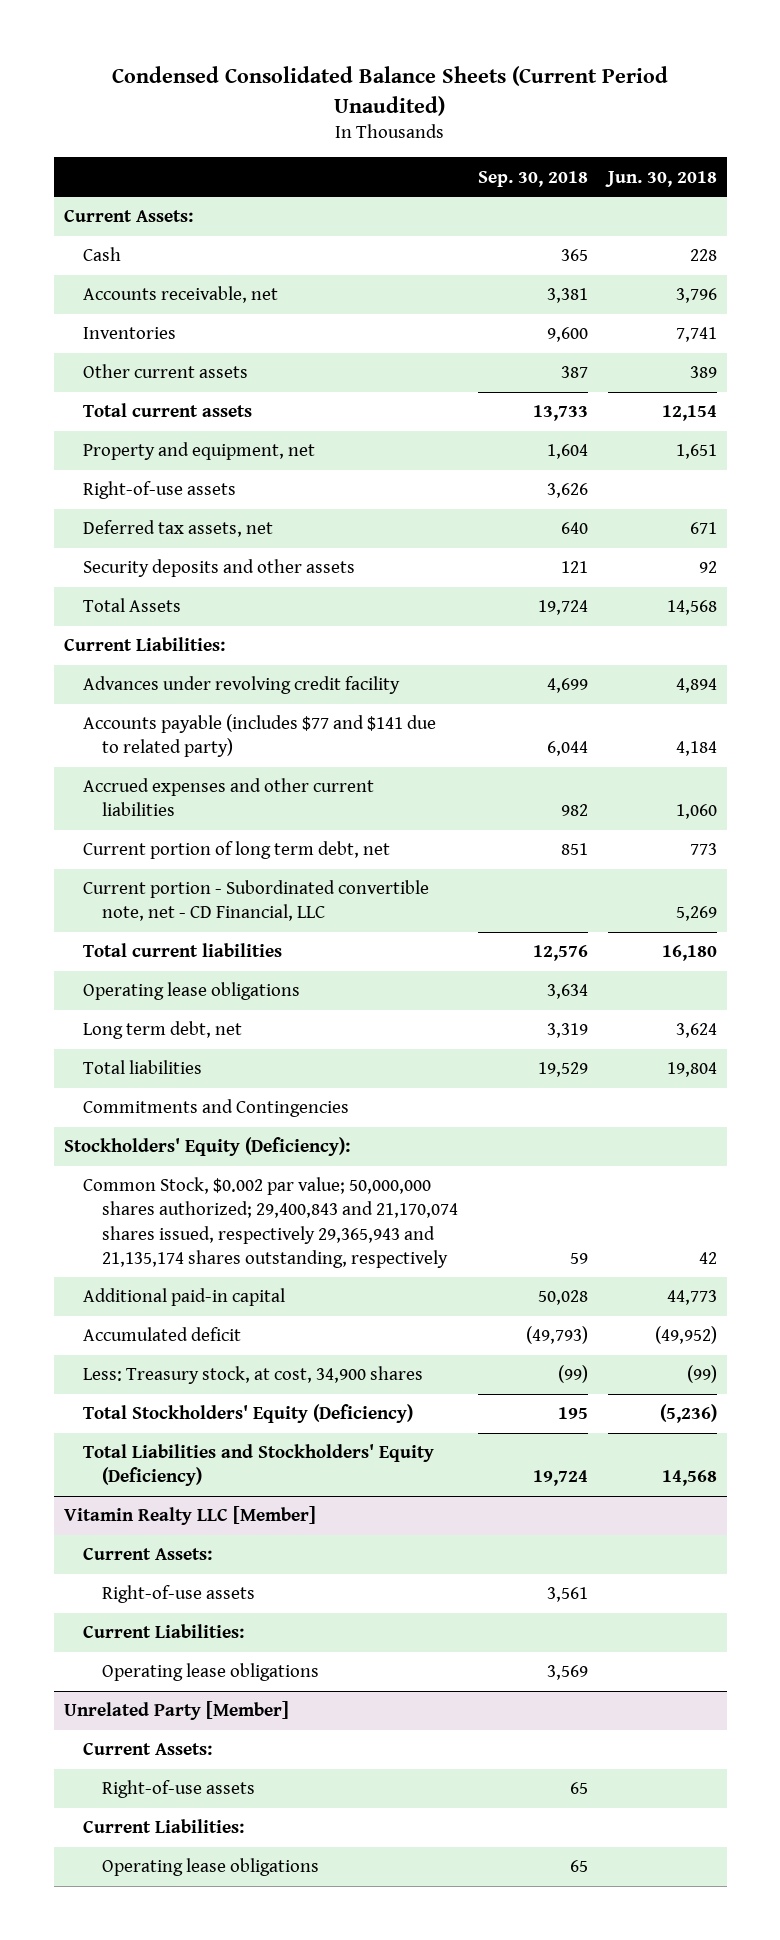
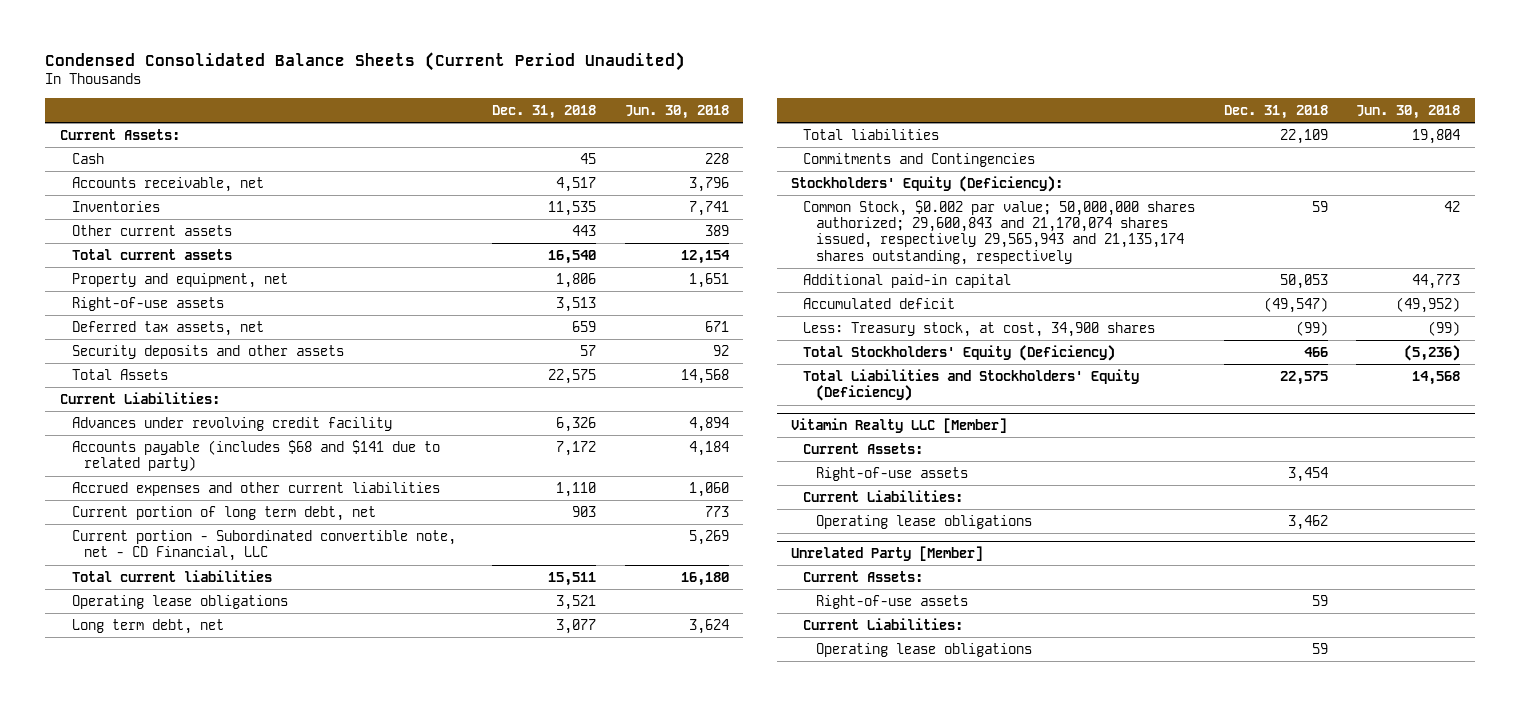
- | Sep. 30, 2018 | Jun. 30, 2018
+ | Dec. 31, 2018 | Jun. 30, 2018
- Accounts payable (includes $77 and $141 due to related party) | 6,044 | 4,184
+ Accounts payable (includes $68 and $141 due to related party) | 7,172 | 4,184
- Common Stock, $0.002 par value; 50,000,000 shares authorized; 29,400,843 and 21,170,074 shares issued, respectively 29,365,943 and 21,135,174 shares outstanding, respectively | 59 | 42
+ Common Stock, $0.002 par value; 50,000,000 shares authorized; 29,600,843 and 21,170,074 shares issued, respectively 29,565,943 and 21,135,174 shares outstanding, respectively | 59 | 42

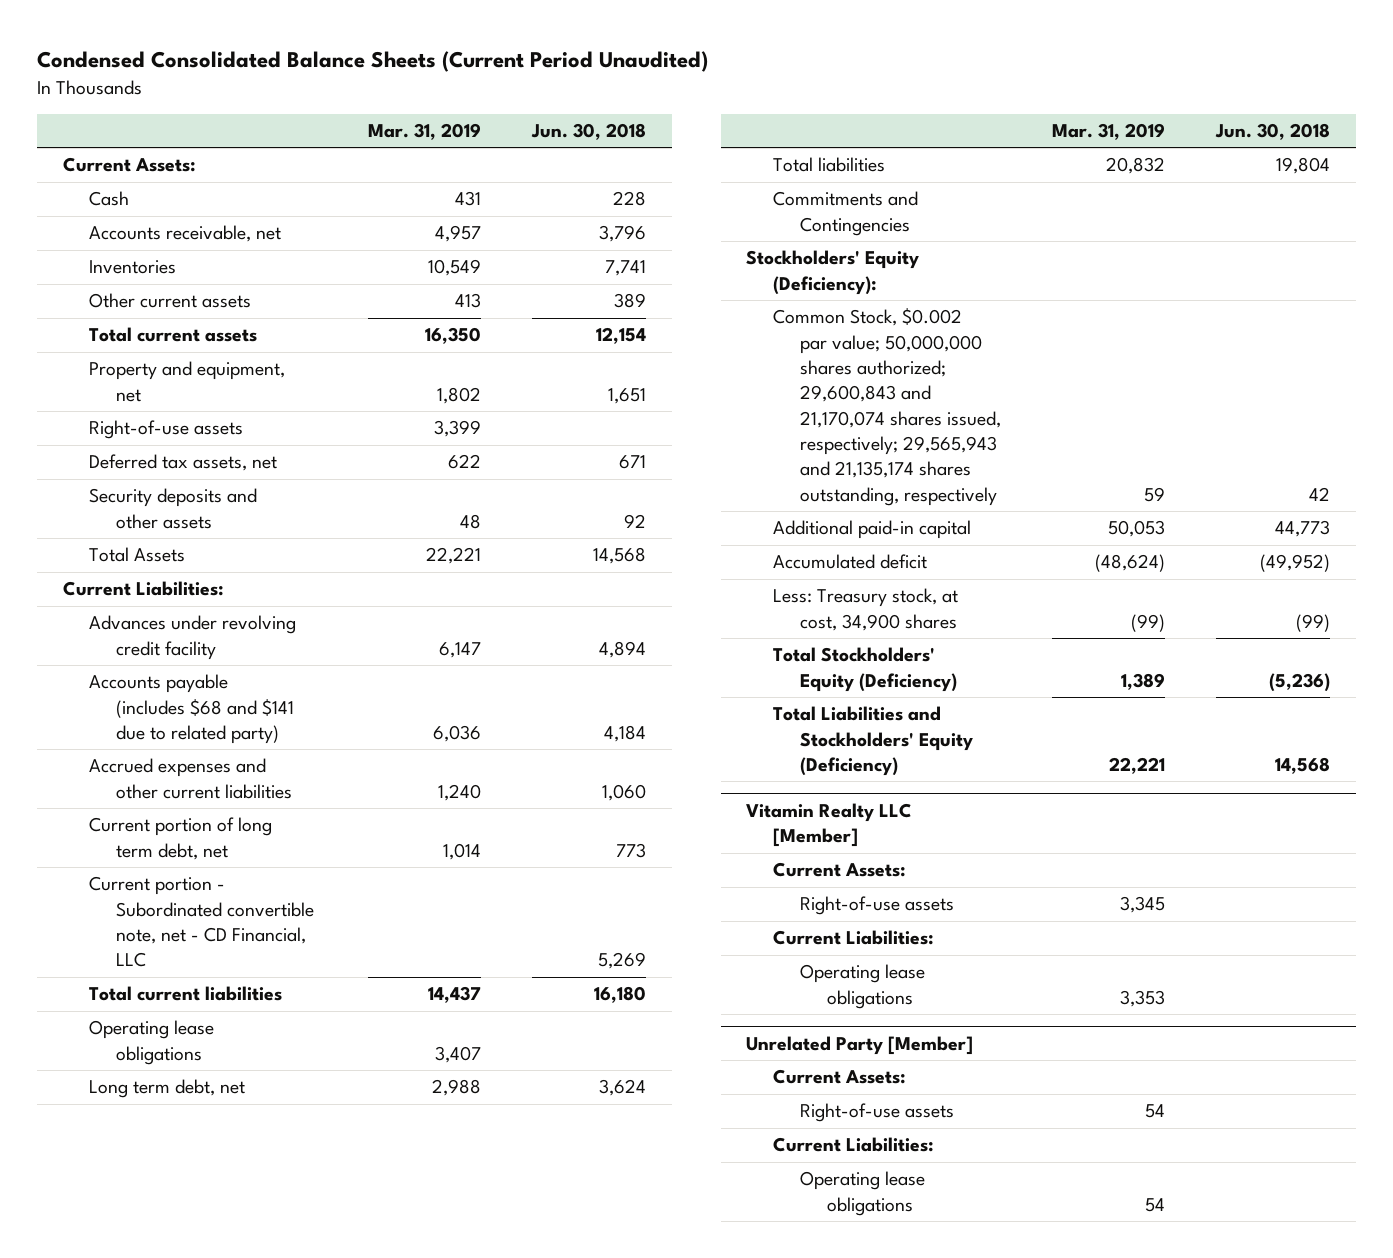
- | Dec. 31, 2018 | Jun. 30, 2018
+ | Mar. 31, 2019 | Jun. 30, 2018
- Common Stock, $0.002 par value; 50,000,000 shares authorized; 29,600,843 and 21,170,074 shares issued, respectively 29,565,943 and 21,135,174 shares outstanding, respectively | 59 | 42
+ Common Stock, $0.002 par value; 50,000,000 shares authorized; 29,600,843 and 21,170,074 shares issued, respectively; 29,565,943 and 21,135,174 shares outstanding, respectively | 59 | 42

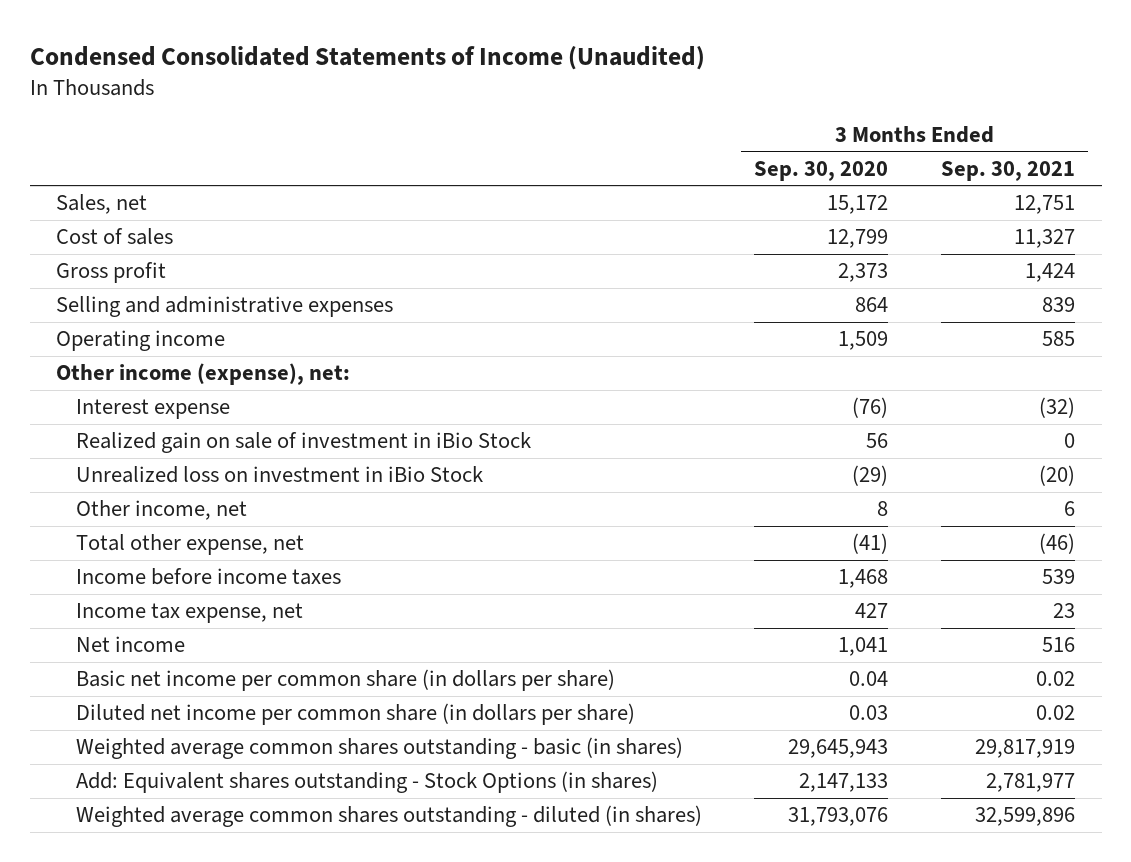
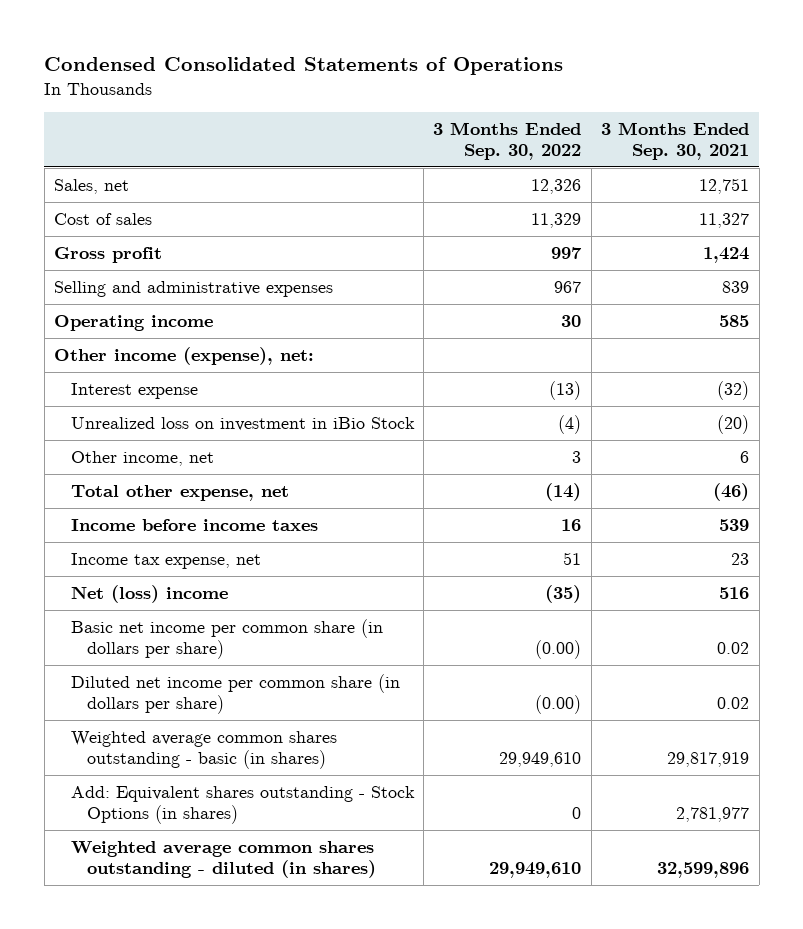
- Condensed Consolidated Statements of Income (Unaudited)
+ Condensed Consolidated Statements of Operations
- | 3 Months Ended Sep. 30, 2020 | 3 Months Ended Sep. 30, 2021
+ | 3 Months Ended Sep. 30, 2022 | 3 Months Ended Sep. 30, 2021
- Realized gain on sale of investment in iBio Stock | 56 | 0
- Net income | 1,041 | 516
+ Net (loss) income | (35) | 516

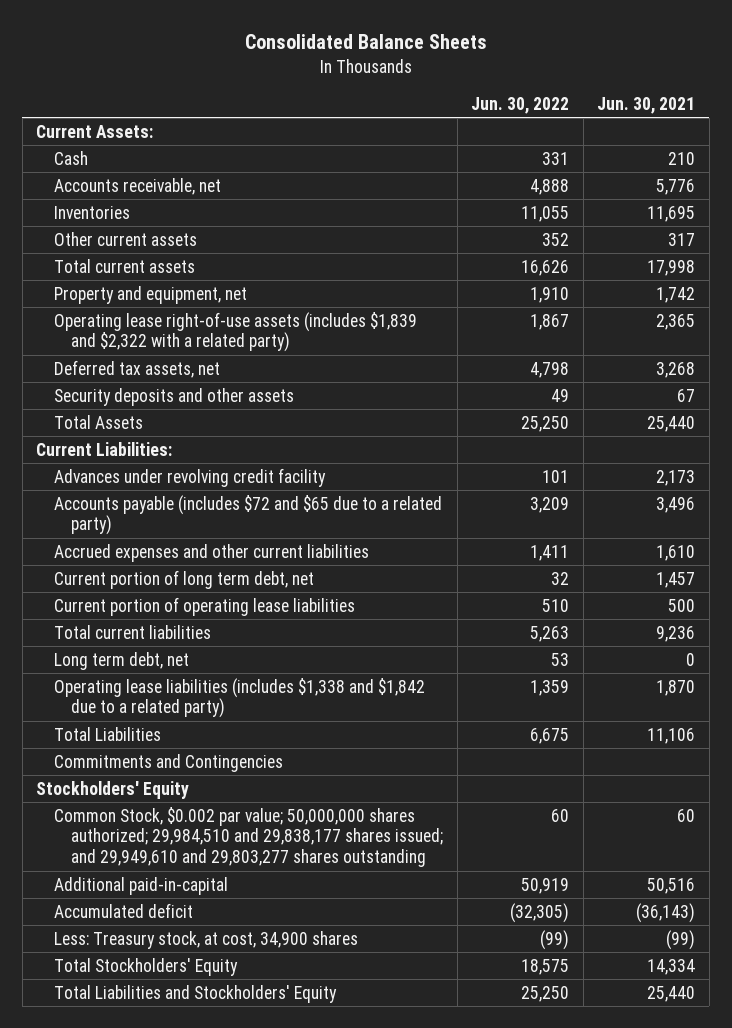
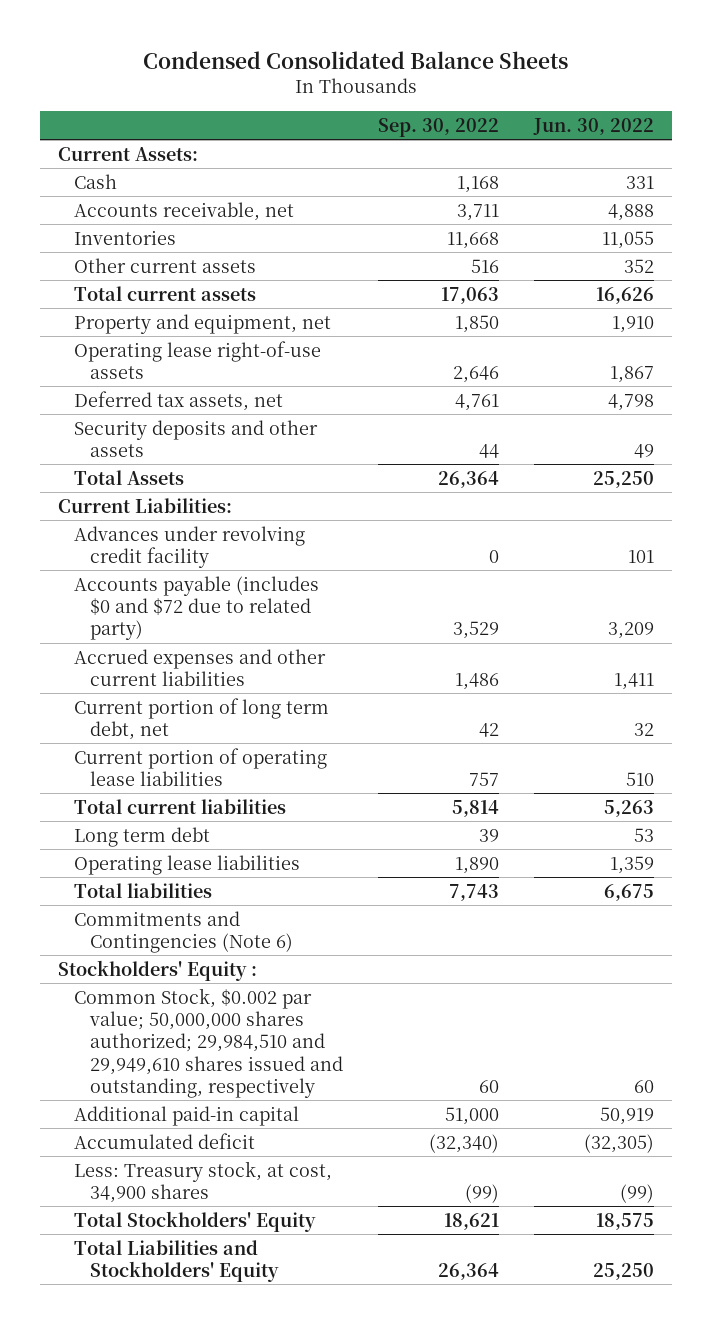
- Consolidated Balance Sheets
+ Condensed Consolidated Balance Sheets
- | Jun. 30, 2022 | Jun. 30, 2021
+ | Sep. 30, 2022 | Jun. 30, 2022
- Operating lease right-of-use assets (includes $1,839 and $2,322 with a related party) | 1,867 | 2,365
+ Operating lease right-of-use assets | 2,646 | 1,867
- Accounts payable (includes $72 and $65 due to a related party) | 3,209 | 3,496
+ Accounts payable (includes $0 and $72 due to related party) | 3,529 | 3,209
- Long term debt, net | 53 | 0
- Operating lease liabilities (includes $1,338 and $1,842 due to a related party) | 1,359 | 1,870
- Total Liabilities | 6,675 | 11,106
- Commitments and Contingencies
- Stockholders' Equity
- Common Stock, $0.002 par value; 50,000,000 shares authorized; 29,984,510 and 29,838,177 shares issued; and 29,949,610 and 29,803,277 shares outstanding | 60 | 60
- Additional paid-in-capital | 50,919 | 50,516
+ Long term debt | 39 | 53
+ Operating lease liabilities | 1,890 | 1,359
+ Total liabilities | 7,743 | 6,675
+ Commitments and Contingencies (Note 6)
+ Stockholders' Equity :
+ Common Stock, $0.002 par value; 50,000,000 shares authorized; 29,984,510 and 29,949,610 shares issued and outstanding, respectively | 60 | 60
+ Additional paid-in capital | 51,000 | 50,919

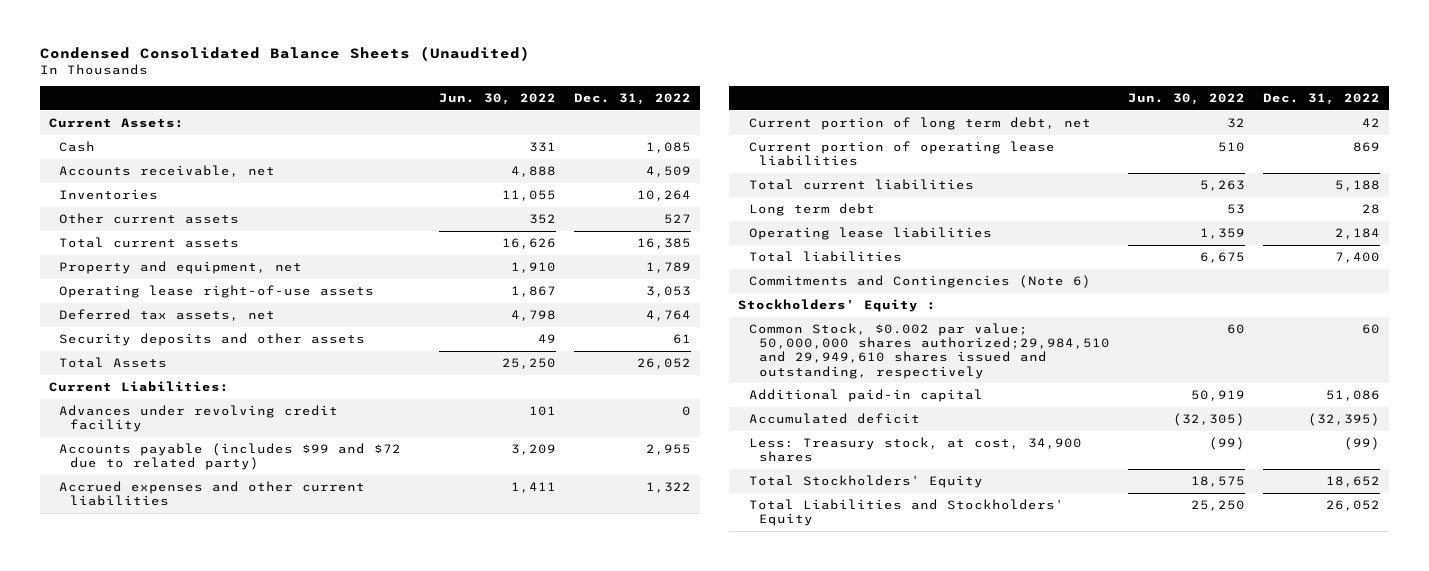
- Condensed Consolidated Balance Sheets
+ Condensed Consolidated Balance Sheets (Unaudited)
- | Sep. 30, 2022 | Jun. 30, 2022
+ | Jun. 30, 2022 | Dec. 31, 2022
- Accounts payable (includes $0 and $72 due to related party) | 3,529 | 3,209
+ Accounts payable (includes $99 and $72 due to related party) | 3,209 | 2,955
- Common Stock, $0.002 par value; 50,000,000 shares authorized; 29,984,510 and 29,949,610 shares issued and outstanding, respectively | 60 | 60
+ Common Stock, $0.002 par value; 50,000,000 shares authorized;29,984,510 and 29,949,610 shares issued and outstanding, respectively | 60 | 60

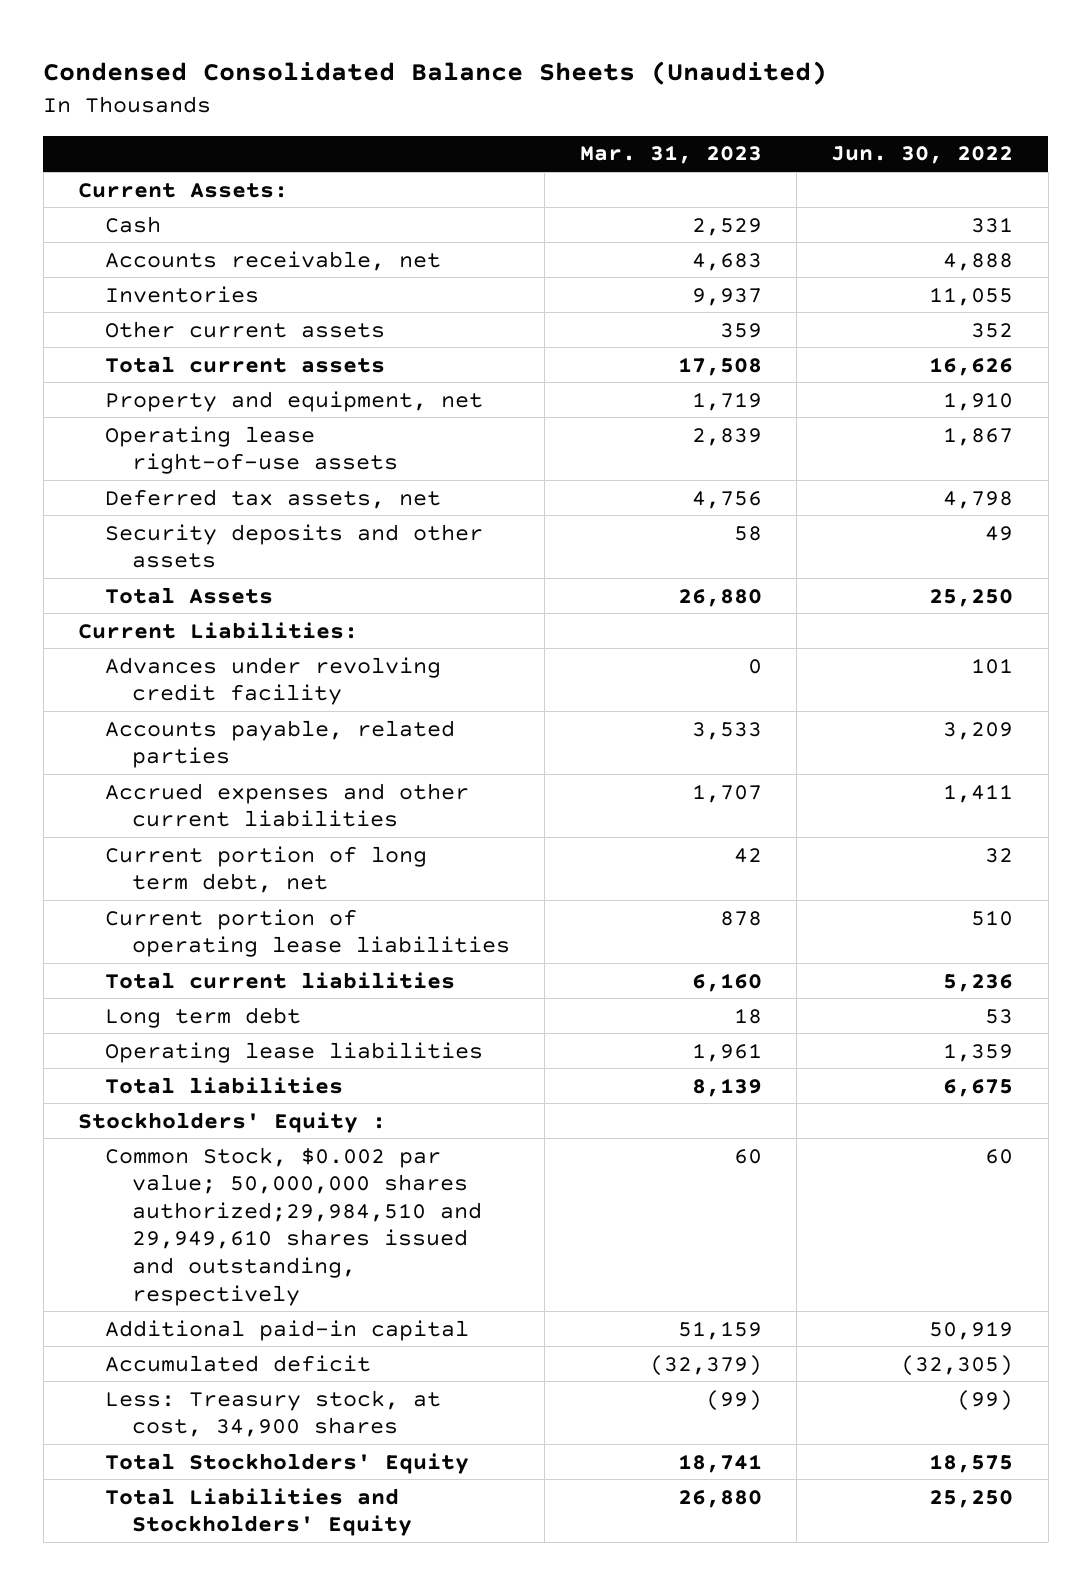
- | Jun. 30, 2022 | Dec. 31, 2022
+ | Mar. 31, 2023 | Jun. 30, 2022
- Accounts payable (includes $99 and $72 due to related party) | 3,209 | 2,955
+ Accounts payable, related parties | 3,533 | 3,209
- Total current liabilities | 5,263 | 5,188
+ Total current liabilities | 6,160 | 5,236
- Commitments and Contingencies (Note 6)

